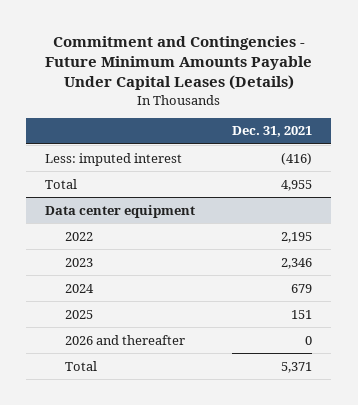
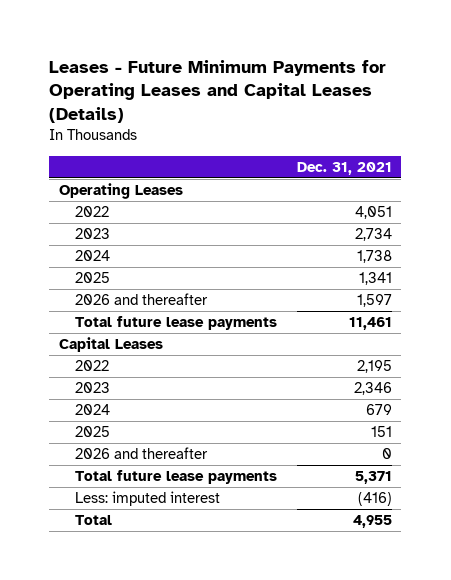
- Commitment and Contingencies - Future Minimum Amounts Payable Under Capital Leases (Details)
+ Leases - Future Minimum Payments for Operating Leases and Capital Leases (Details)
- Data center equipment
+ Operating Leases
+ 2022 | 4,051
+ 2023 | 2,734
+ 2024 | 1,738
+ 2025 | 1,341
+ 2026 and thereafter | 1,597
+ Total future lease payments | 11,461
+ Capital Leases
- Total | 5,371
+ Total future lease payments | 5,371
moved down: Less: imputed interest | (416)
moved down: Total | 4,955

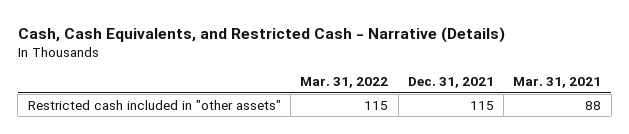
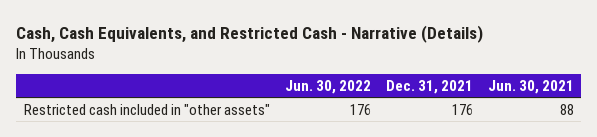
- | Mar. 31, 2022 | Dec. 31, 2021 | Mar. 31, 2021
+ | Jun. 30, 2022 | Dec. 31, 2021 | Jun. 30, 2021
- Restricted cash included in "other assets" | 115 | 115 | 88
+ Restricted cash included in "other assets" | 176 | 176 | 88

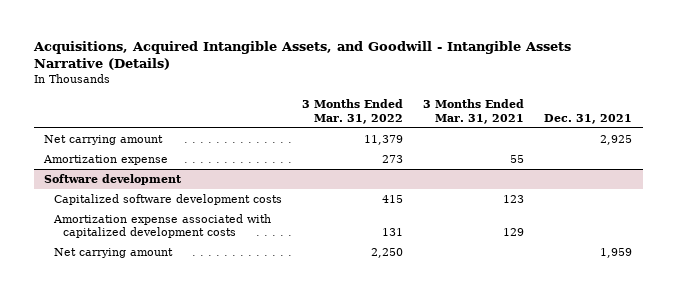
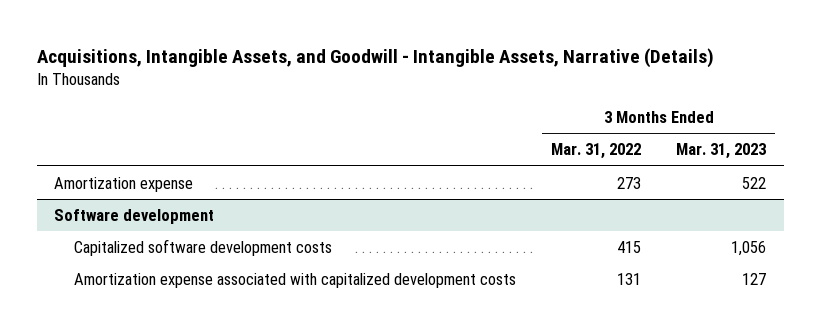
- Acquisitions, Acquired Intangible Assets, and Goodwill - Intangible Assets Narrative (Details)
+ Acquisitions, Intangible Assets, and Goodwill - Intangible Assets, Narrative (Details)
- | 3 Months Ended Mar. 31, 2022 | 3 Months Ended Mar. 31, 2021 | Dec. 31, 2021
+ | 3 Months Ended Mar. 31, 2022 | 3 Months Ended Mar. 31, 2023
- Net carrying amount | 11,379 | | 2,925
@ Software development
- Net carrying amount | 2,250 | | 1,959

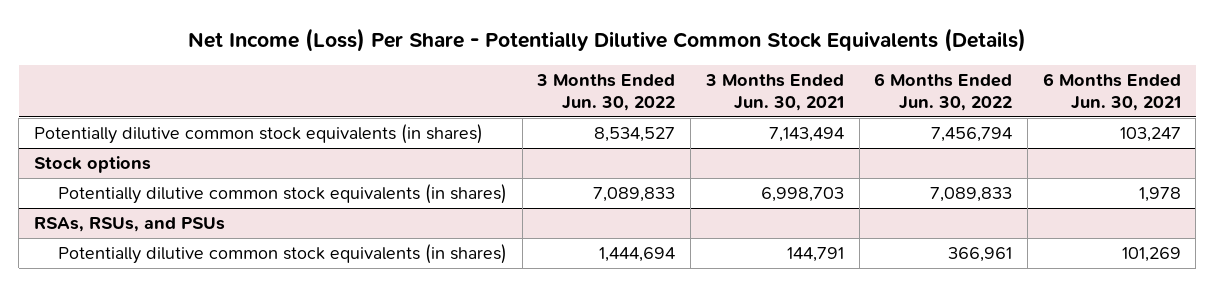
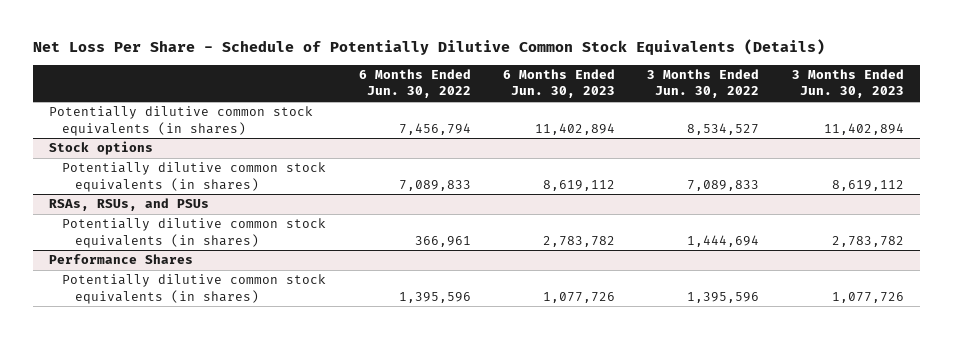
- Net Income (Loss) Per Share - Potentially Dilutive Common Stock Equivalents (Details)
+ Net Loss Per Share - Schedule of Potentially Dilutive Common Stock Equivalents (Details)
- | 3 Months Ended Jun. 30, 2022 | 3 Months Ended Jun. 30, 2021 | 6 Months Ended Jun. 30, 2022 | 6 Months Ended Jun. 30, 2021
+ | 6 Months Ended Jun. 30, 2022 | 6 Months Ended Jun. 30, 2023 | 3 Months Ended Jun. 30, 2022 | 3 Months Ended Jun. 30, 2023
+ Performance Shares
+ Potentially dilutive common stock equivalents (in shares) | 1,395,596 | 1,077,726 | 1,395,596 | 1,077,726

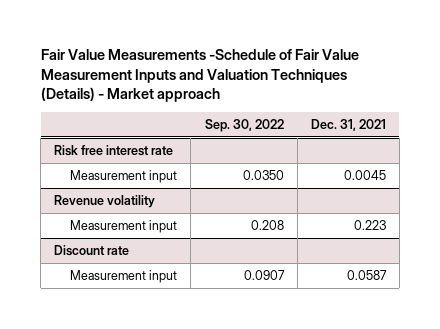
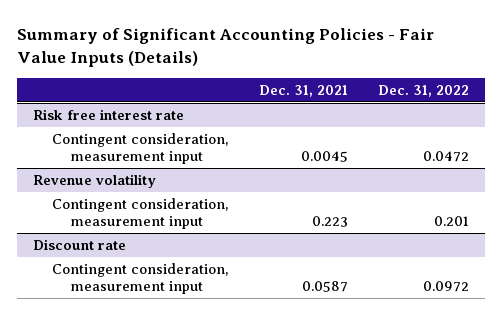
- Fair Value Measurements -Schedule of Fair Value Measurement Inputs and Valuation Techniques (Details) - Market approach
+ Summary of Significant Accounting Policies - Fair Value Inputs (Details)
- | Sep. 30, 2022 | Dec. 31, 2021
+ | Dec. 31, 2021 | Dec. 31, 2022
@ Risk free interest rate
- Measurement input | 0.0350 | 0.0045
+ Contingent consideration, measurement input | 0.0045 | 0.0472
@ Revenue volatility
- Measurement input | 0.208 | 0.223
+ Contingent consideration, measurement input | 0.223 | 0.201
@ Discount rate
- Measurement input | 0.0907 | 0.0587
+ Contingent consideration, measurement input | 0.0587 | 0.0972

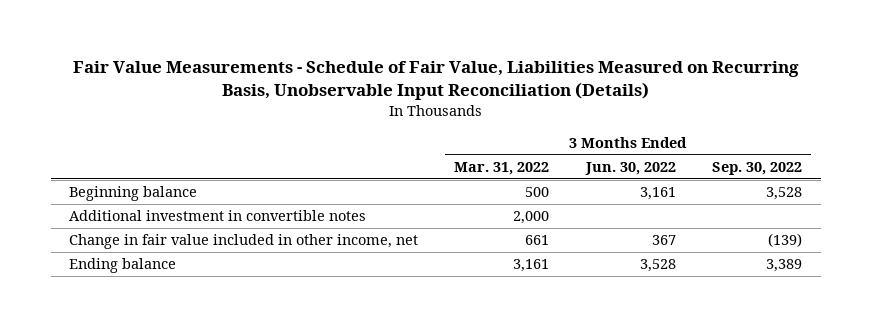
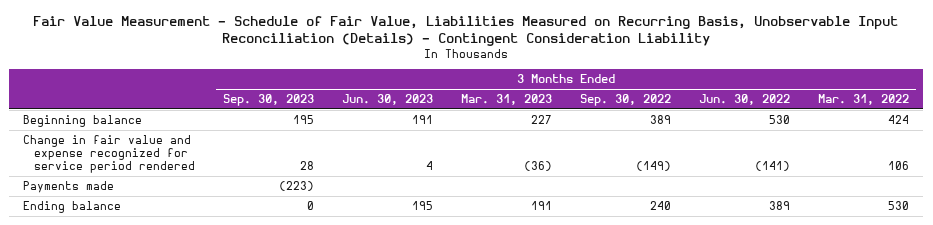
- Fair Value Measurements - Schedule of Fair Value, Liabilities Measured on Recurring Basis, Unobservable Input Reconciliation (Details)
+ Fair Value Measurement - Schedule of Fair Value, Liabilities Measured on Recurring Basis, Unobservable Input Reconciliation (Details) - Contingent Consideration Liability
- | 3 Months Ended Mar. 31, 2022 | 3 Months Ended Jun. 30, 2022 | 3 Months Ended Sep. 30, 2022
+ | 3 Months Ended Sep. 30, 2023 | 3 Months Ended Jun. 30, 2023 | 3 Months Ended Mar. 31, 2023 | 3 Months Ended Sep. 30, 2022 | 3 Months Ended Jun. 30, 2022 | 3 Months Ended Mar. 31, 2022
- Beginning balance | 500 | 3,161 | 3,528
- Additional investment in convertible notes | 2,000 | |
- Change in fair value included in other income, net | 661 | 367 | (139)
- Ending balance | 3,161 | 3,528 | 3,389
+ Beginning balance | 195 | 191 | 227 | 389 | 530 | 424
+ Change in fair value and expense recognized for service period rendered | 28 | 4 | (36) | (149) | (141) | 106
+ Payments made | (223) | | | | |
+ Ending balance | 0 | 195 | 191 | 240 | 389 | 530

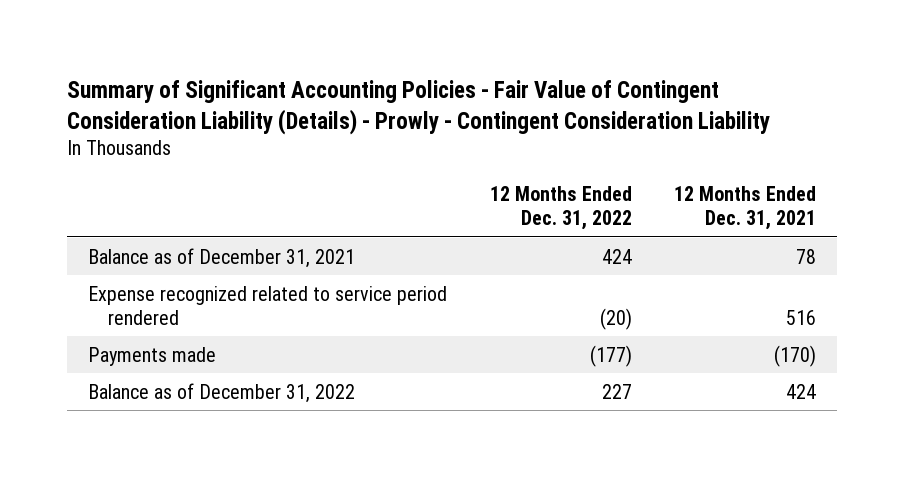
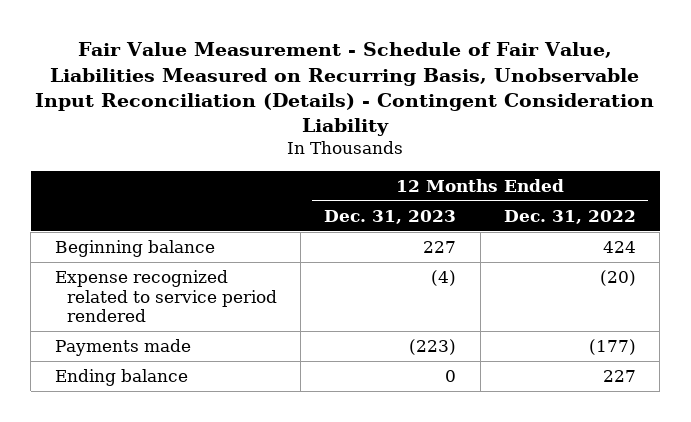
- Summary of Significant Accounting Policies - Fair Value of Contingent Consideration Liability (Details) - Prowly - Contingent Consideration Liability
+ Fair Value Measurement - Schedule of Fair Value, Liabilities Measured on Recurring Basis, Unobservable Input Reconciliation (Details) - Contingent Consideration Liability
- | 12 Months Ended Dec. 31, 2022 | 12 Months Ended Dec. 31, 2021
+ | 12 Months Ended Dec. 31, 2023 | 12 Months Ended Dec. 31, 2022
- Balance as of December 31, 2021 | 424 | 78
+ Beginning balance | 227 | 424
- Balance as of December 31, 2022 | 227 | 424
+ Ending balance | 0 | 227

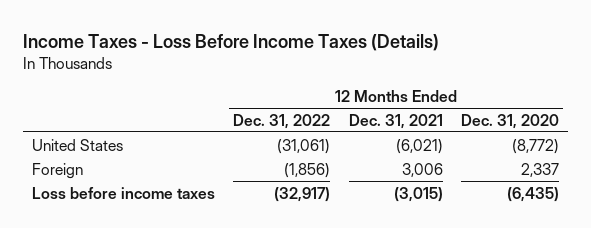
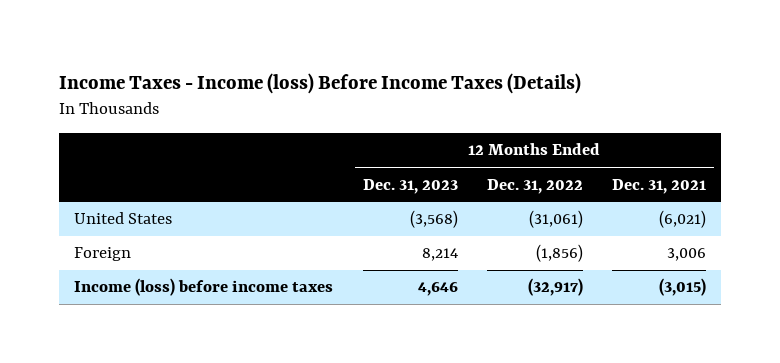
- Income Taxes - Loss Before Income Taxes (Details)
+ Income Taxes - Income (loss) Before Income Taxes (Details)
- | 12 Months Ended Dec. 31, 2022 | 12 Months Ended Dec. 31, 2021 | 12 Months Ended Dec. 31, 2020
+ | 12 Months Ended Dec. 31, 2023 | 12 Months Ended Dec. 31, 2022 | 12 Months Ended Dec. 31, 2021
- Loss before income taxes | (32,917) | (3,015) | (6,435)
+ Income (loss) before income taxes | 4,646 | (32,917) | (3,015)

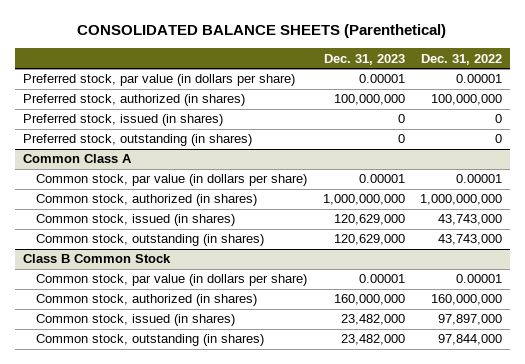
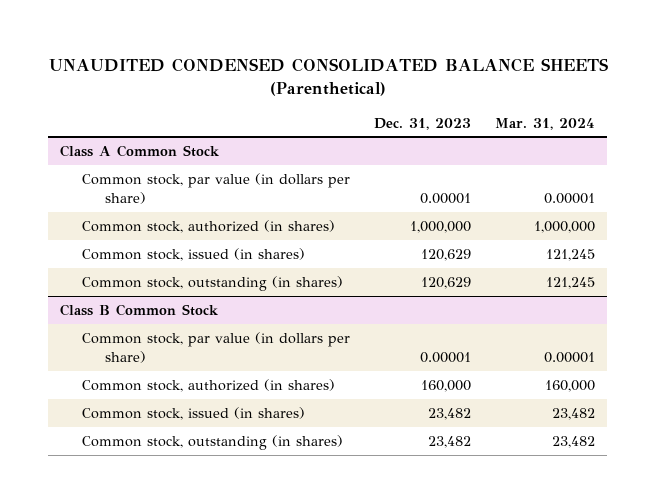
- CONSOLIDATED BALANCE SHEETS (Parenthetical)
+ UNAUDITED CONDENSED CONSOLIDATED BALANCE SHEETS (Parenthetical)
- | Dec. 31, 2023 | Dec. 31, 2022
+ | Dec. 31, 2023 | Mar. 31, 2024
- Preferred stock, par value (in dollars per share) | 0.00001 | 0.00001
- Preferred stock, authorized (in shares) | 100,000,000 | 100,000,000
- Preferred stock, issued (in shares) | 0 | 0
- Preferred stock, outstanding (in shares) | 0 | 0
- Common Class A
+ Class A Common Stock
- Common stock, authorized (in shares) | 1,000,000,000 | 1,000,000,000
- Common stock, issued (in shares) | 120,629,000 | 43,743,000
- Common stock, outstanding (in shares) | 120,629,000 | 43,743,000
+ Common stock, authorized (in shares) | 1,000,000 | 1,000,000
+ Common stock, issued (in shares) | 120,629 | 121,245
+ Common stock, outstanding (in shares) | 120,629 | 121,245
@ Class B Common Stock
- Common stock, authorized (in shares) | 160,000,000 | 160,000,000
- Common stock, issued (in shares) | 23,482,000 | 97,897,000
- Common stock, outstanding (in shares) | 23,482,000 | 97,844,000
+ Common stock, authorized (in shares) | 160,000 | 160,000
+ Common stock, issued (in shares) | 23,482 | 23,482
+ Common stock, outstanding (in shares) | 23,482 | 23,482

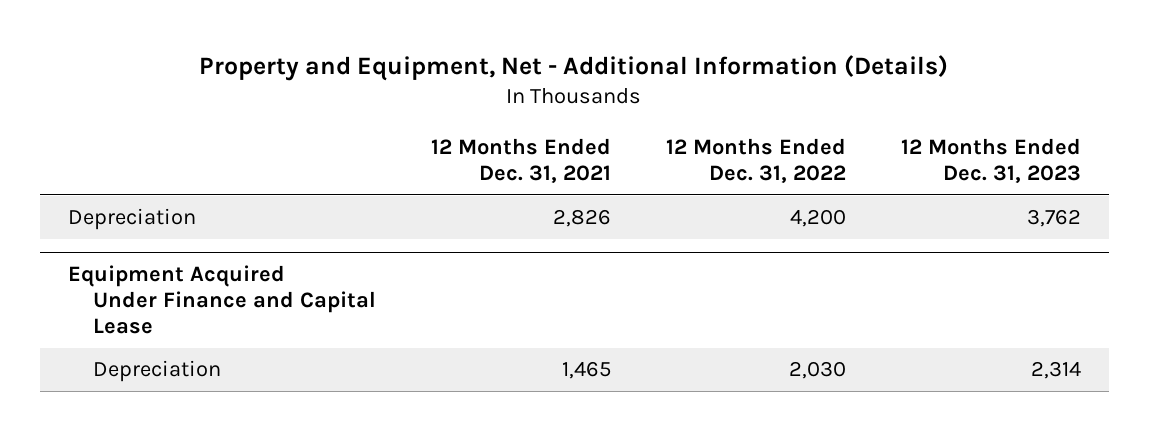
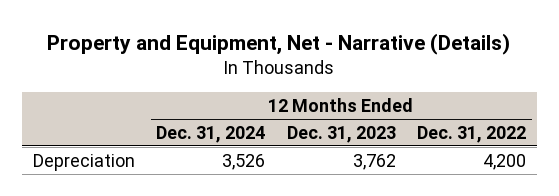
- Property and Equipment, Net - Additional Information (Details)
+ Property and Equipment, Net - Narrative (Details)
- | 12 Months Ended Dec. 31, 2021 | 12 Months Ended Dec. 31, 2022 | 12 Months Ended Dec. 31, 2023
+ | 12 Months Ended Dec. 31, 2024 | 12 Months Ended Dec. 31, 2023 | 12 Months Ended Dec. 31, 2022
- Equipment Acquired Under Finance and Capital Lease
- Depreciation | 1,465 | 2,030 | 2,314

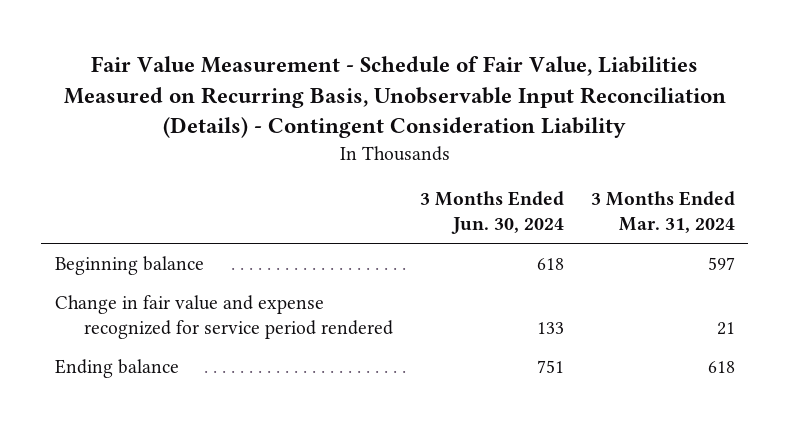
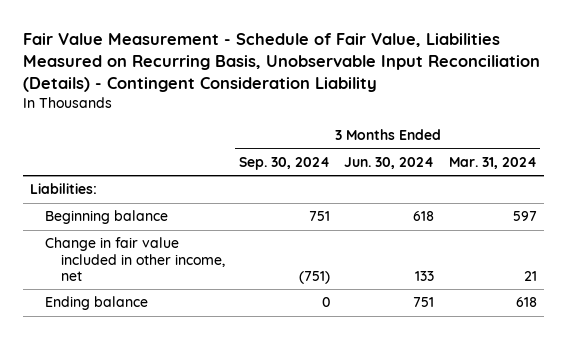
- | 3 Months Ended Jun. 30, 2024 | 3 Months Ended Mar. 31, 2024
+ | 3 Months Ended Sep. 30, 2024 | 3 Months Ended Jun. 30, 2024 | 3 Months Ended Mar. 31, 2024
+ Liabilities:
- Change in fair value and expense recognized for service period rendered | 133 | 21
+ Change in fair value included in other income, net | (751) | 133 | 21

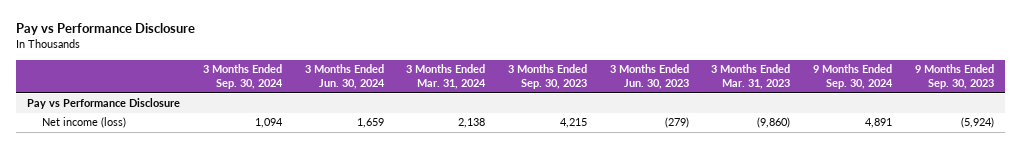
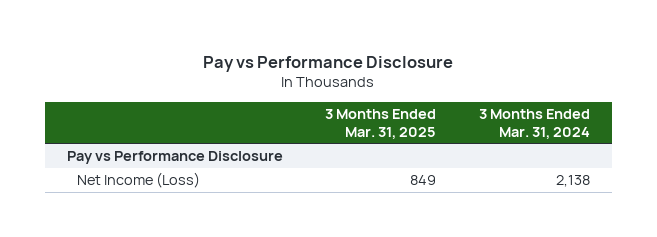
- | 3 Months Ended Sep. 30, 2024 | 3 Months Ended Jun. 30, 2024 | 3 Months Ended Mar. 31, 2024 | 3 Months Ended Sep. 30, 2023 | 3 Months Ended Jun. 30, 2023 | 3 Months Ended Mar. 31, 2023 | 9 Months Ended Sep. 30, 2024 | 9 Months Ended Sep. 30, 2023
+ | 3 Months Ended Mar. 31, 2025 | 3 Months Ended Mar. 31, 2024
- Net income (loss) | 1,094 | 1,659 | 2,138 | 4,215 | (279) | (9,860) | 4,891 | (5,924)
+ Net Income (Loss) | 849 | 2,138

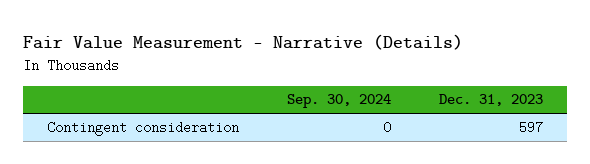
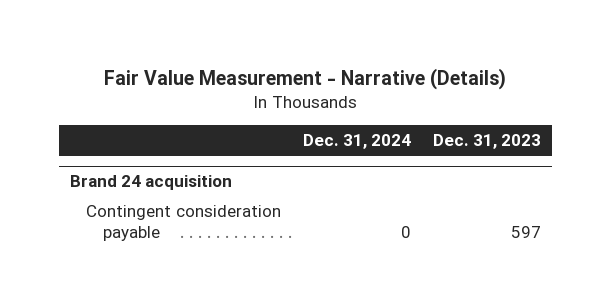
- | Sep. 30, 2024 | Dec. 31, 2023
+ | Dec. 31, 2024 | Dec. 31, 2023
- Contingent consideration | 0 | 597
+ Brand 24 acquisition
+ Contingent consideration payable | 0 | 597

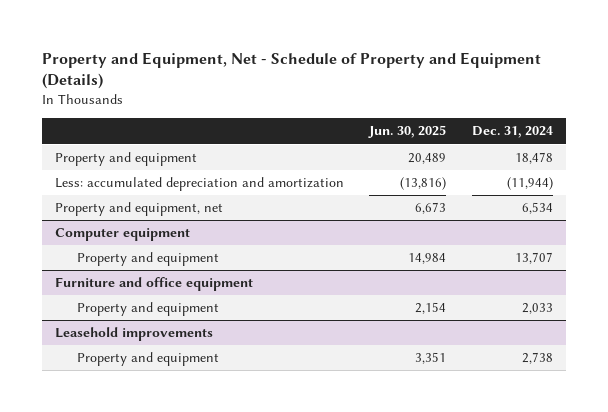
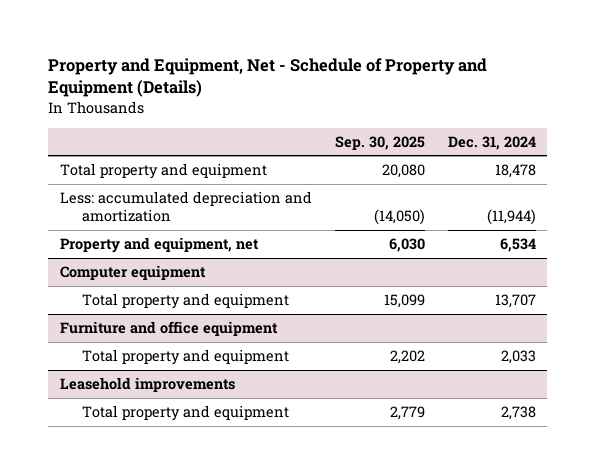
- | Jun. 30, 2025 | Dec. 31, 2024
+ | Sep. 30, 2025 | Dec. 31, 2024
- Property and equipment | 20,489 | 18,478
+ Total property and equipment | 20,080 | 18,478
@ Computer equipment
- Property and equipment | 14,984 | 13,707
+ Total property and equipment | 15,099 | 13,707
@ Furniture and office equipment
- Property and equipment | 2,154 | 2,033
+ Total property and equipment | 2,202 | 2,033
@ Leasehold improvements
- Property and equipment | 3,351 | 2,738
+ Total property and equipment | 2,779 | 2,738

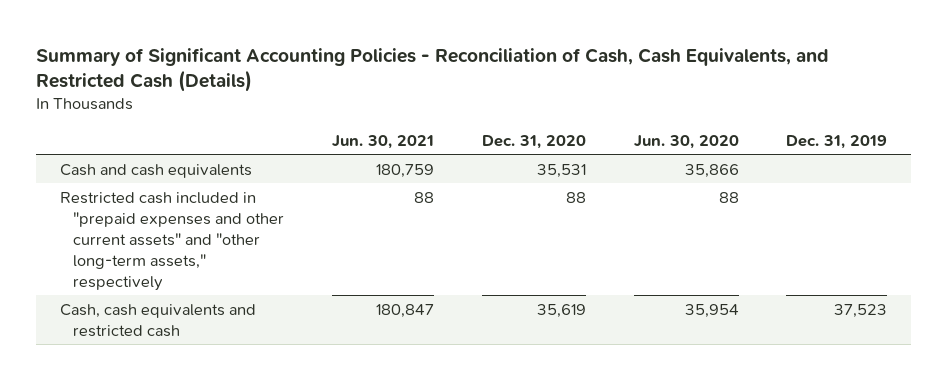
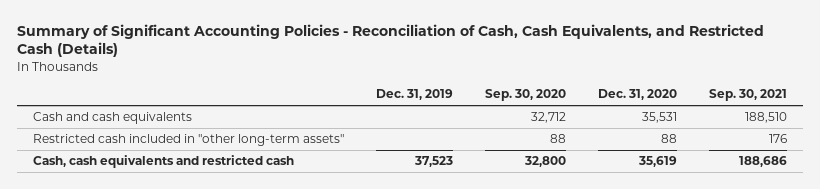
- | Jun. 30, 2021 | Dec. 31, 2020 | Jun. 30, 2020 | Dec. 31, 2019
+ | Dec. 31, 2019 | Sep. 30, 2020 | Dec. 31, 2020 | Sep. 30, 2021
- Restricted cash included in "prepaid expenses and other current assets" and "other long-term assets," respectively | 88 | 88 | 88 |
+ Restricted cash included in "other long-term assets" | | 88 | 88 | 176

